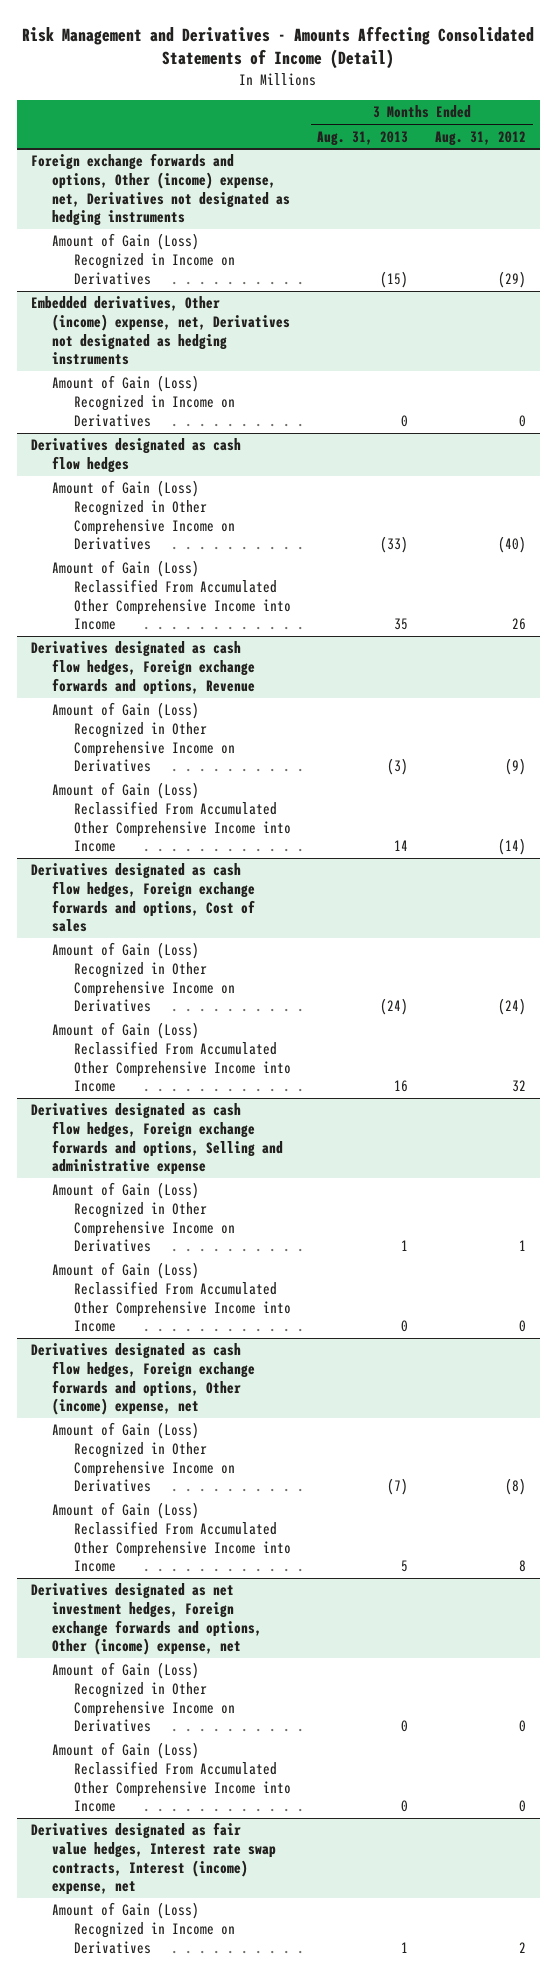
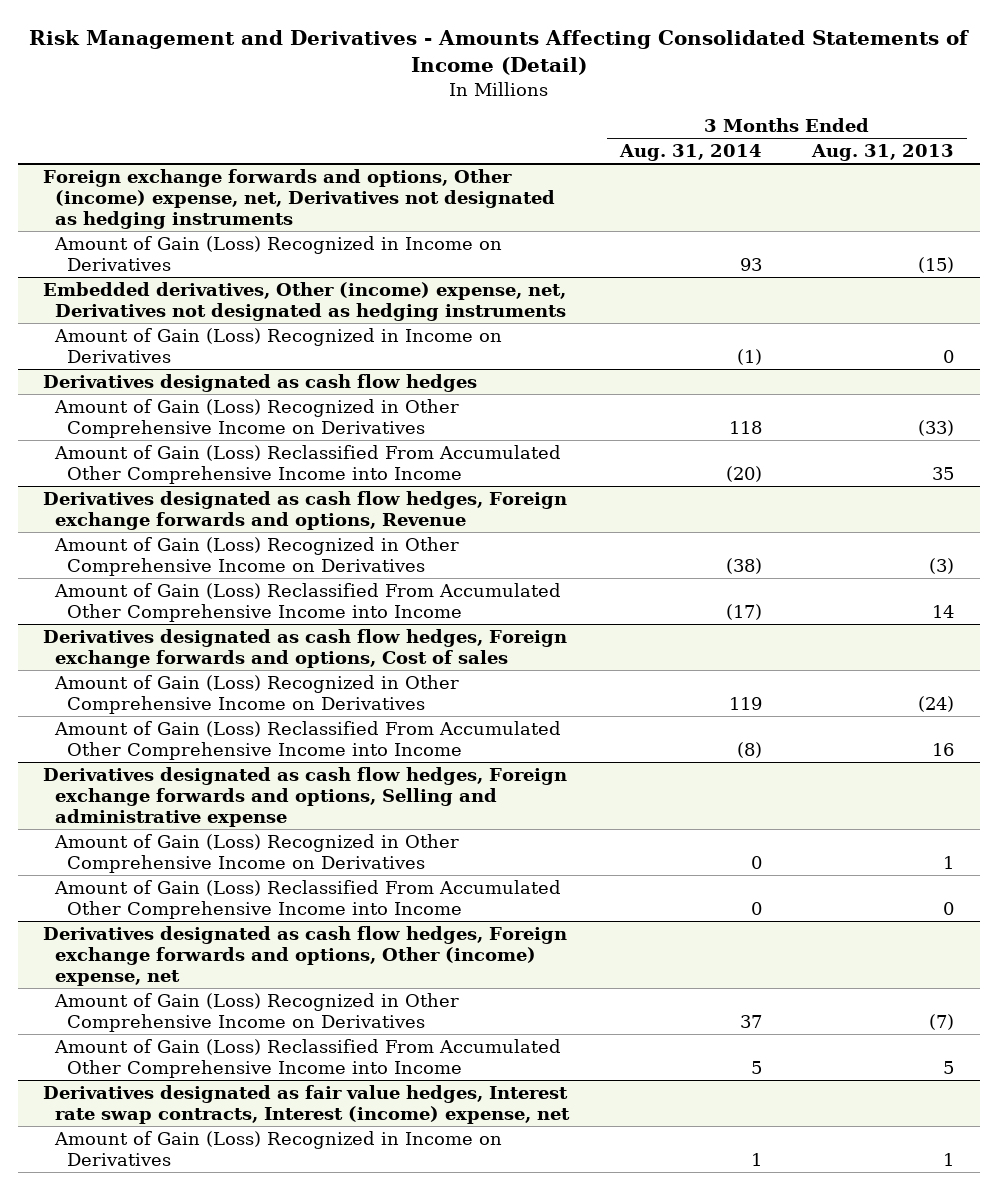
- | 3 Months Ended Aug. 31, 2013 | 3 Months Ended Aug. 31, 2012
+ | 3 Months Ended Aug. 31, 2014 | 3 Months Ended Aug. 31, 2013
- Derivatives designated as net investment hedges, Foreign exchange forwards and options, Other (income) expense, net
- Amount of Gain (Loss) Recognized in Other Comprehensive Income on Derivatives | 0 | 0
- Amount of Gain (Loss) Reclassified From Accumulated Other Comprehensive Income into Income | 0 | 0

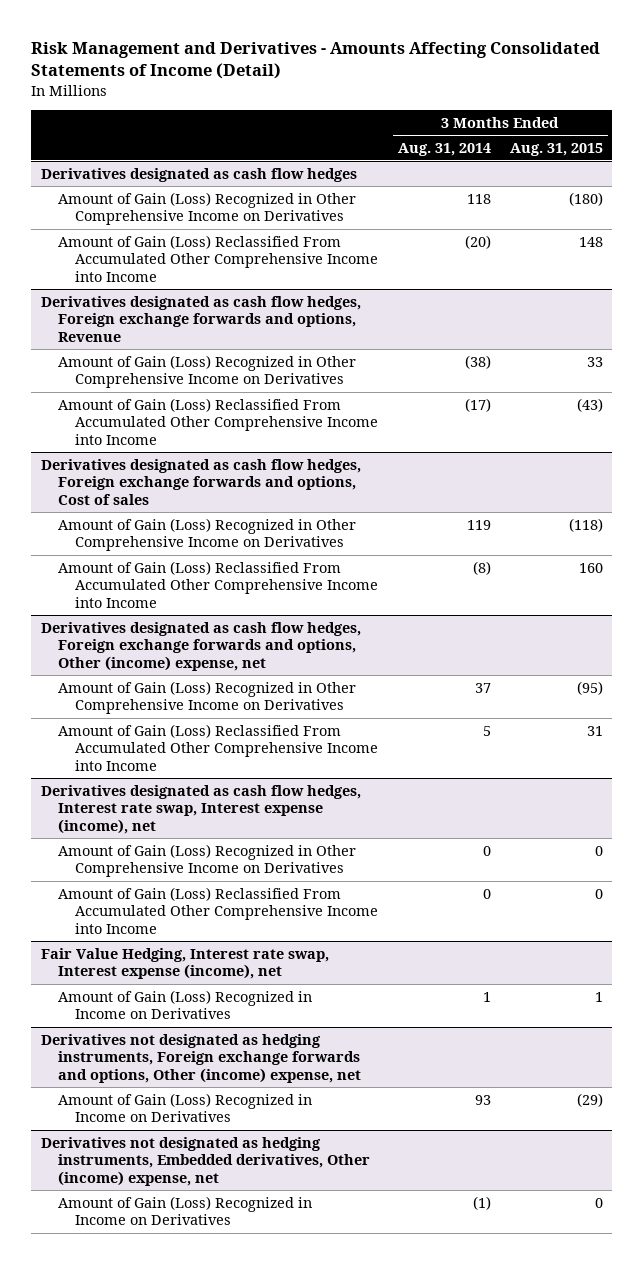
- | 3 Months Ended Aug. 31, 2014 | 3 Months Ended Aug. 31, 2013
+ | 3 Months Ended Aug. 31, 2014 | 3 Months Ended Aug. 31, 2015
- Foreign exchange forwards and options, Other (income) expense, net, Derivatives not designated as hedging instruments
- Amount of Gain (Loss) Recognized in Income on Derivatives | 93 | (15)
- Embedded derivatives, Other (income) expense, net, Derivatives not designated as hedging instruments
- Amount of Gain (Loss) Recognized in Income on Derivatives | (1) | 0
- Derivatives designated as cash flow hedges, Foreign exchange forwards and options, Selling and administrative expense
- Amount of Gain (Loss) Recognized in Other Comprehensive Income on Derivatives | 0 | 1
- Amount of Gain (Loss) Reclassified From Accumulated Other Comprehensive Income into Income | 0 | 0
- Derivatives designated as fair value hedges, Interest rate swap contracts, Interest (income) expense, net
+ Derivatives designated as cash flow hedges, Interest rate swap, Interest expense (income), net
+ Amount of Gain (Loss) Recognized in Other Comprehensive Income on Derivatives | 0 | 0
+ Amount of Gain (Loss) Reclassified From Accumulated Other Comprehensive Income into Income | 0 | 0
+ Fair Value Hedging, Interest rate swap, Interest expense (income), net
+ Derivatives not designated as hedging instruments, Foreign exchange forwards and options, Other (income) expense, net
+ Amount of Gain (Loss) Recognized in Income on Derivatives | 93 | (29)
+ Derivatives not designated as hedging instruments, Embedded derivatives, Other (income) expense, net
+ Amount of Gain (Loss) Recognized in Income on Derivatives | (1) | 0

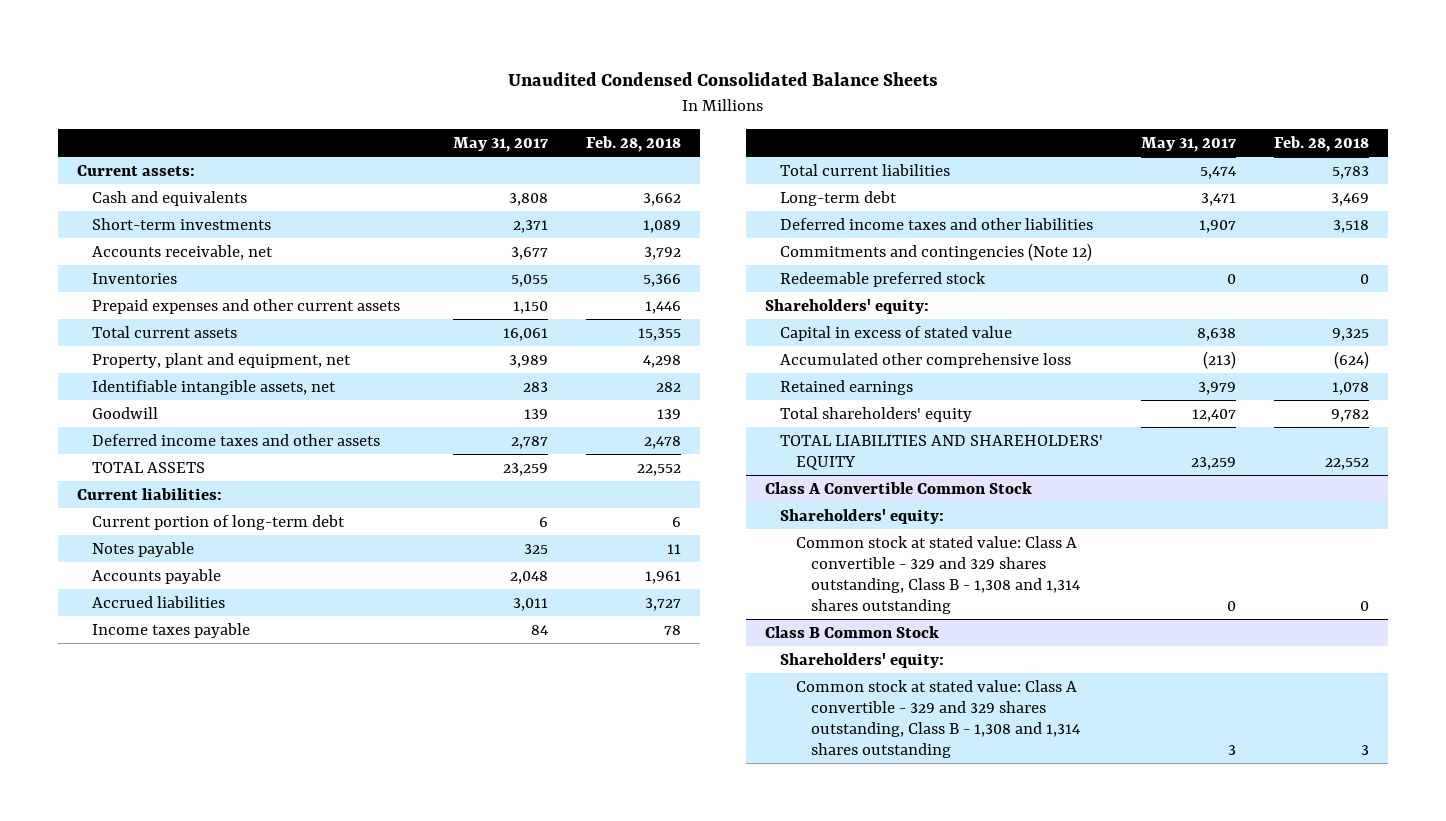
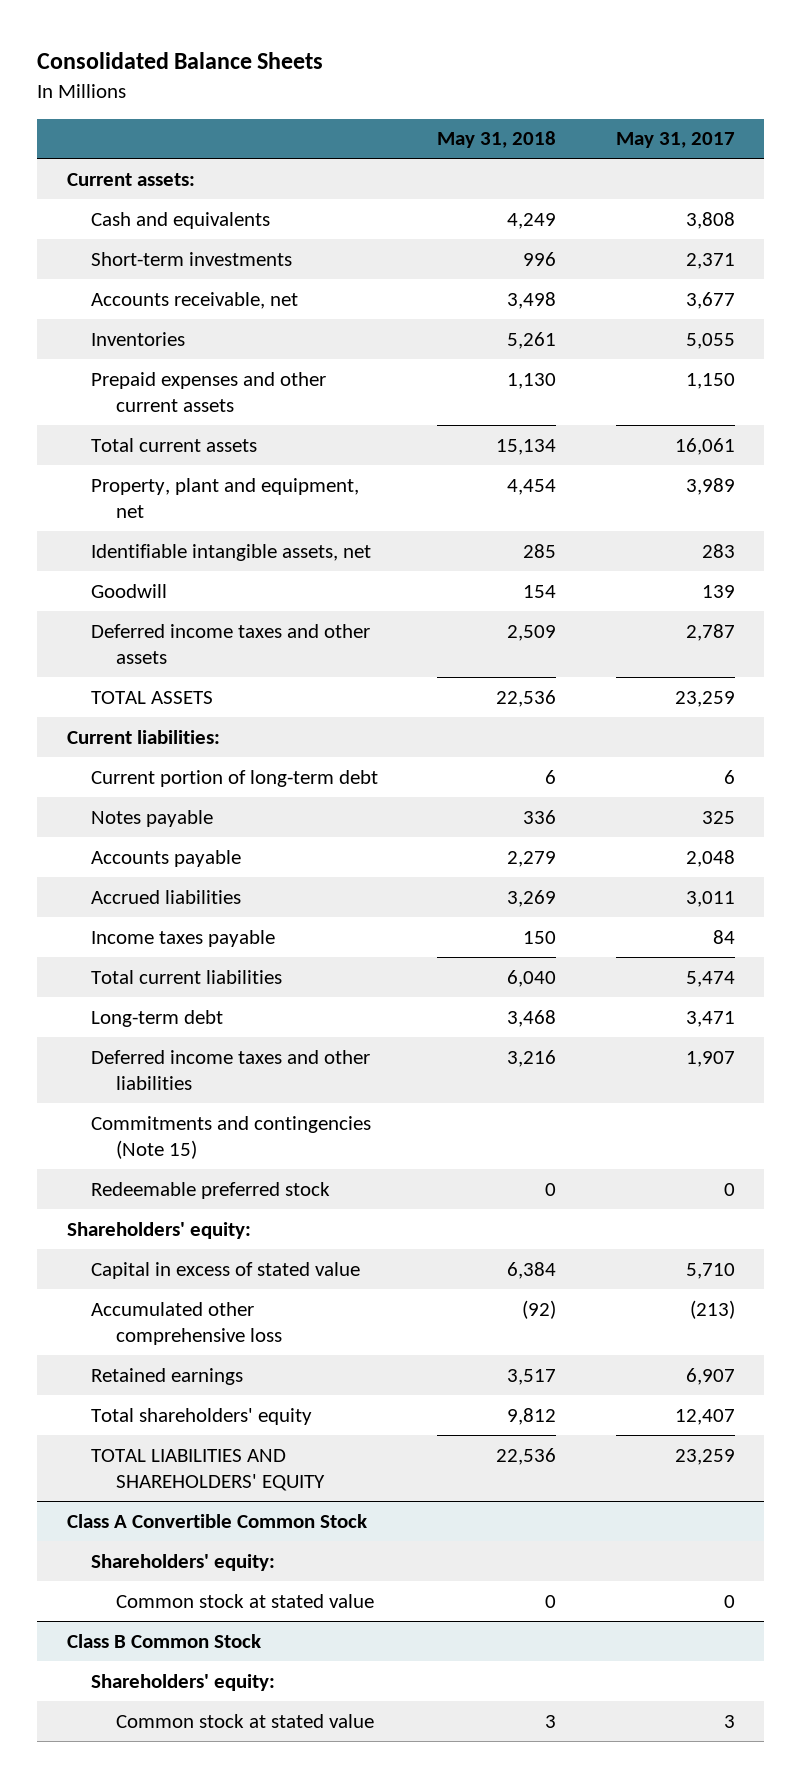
- Unaudited Condensed Consolidated Balance Sheets
+ Consolidated Balance Sheets
- | May 31, 2017 | Feb. 28, 2018
+ | May 31, 2018 | May 31, 2017
- Commitments and contingencies (Note 12)
+ Commitments and contingencies (Note 15)
- Capital in excess of stated value | 8,638 | 9,325
+ Capital in excess of stated value | 6,384 | 5,710
- Retained earnings | 3,979 | 1,078
+ Retained earnings | 3,517 | 6,907
@ Class A Convertible Common Stock
- Common stock at stated value: Class A convertible - 329 and 329 shares outstanding, Class B - 1,308 and 1,314 shares outstanding | 0 | 0
+ Common stock at stated value | 0 | 0
@ Class B Common Stock
- Common stock at stated value: Class A convertible - 329 and 329 shares outstanding, Class B - 1,308 and 1,314 shares outstanding | 3 | 3
+ Common stock at stated value | 3 | 3

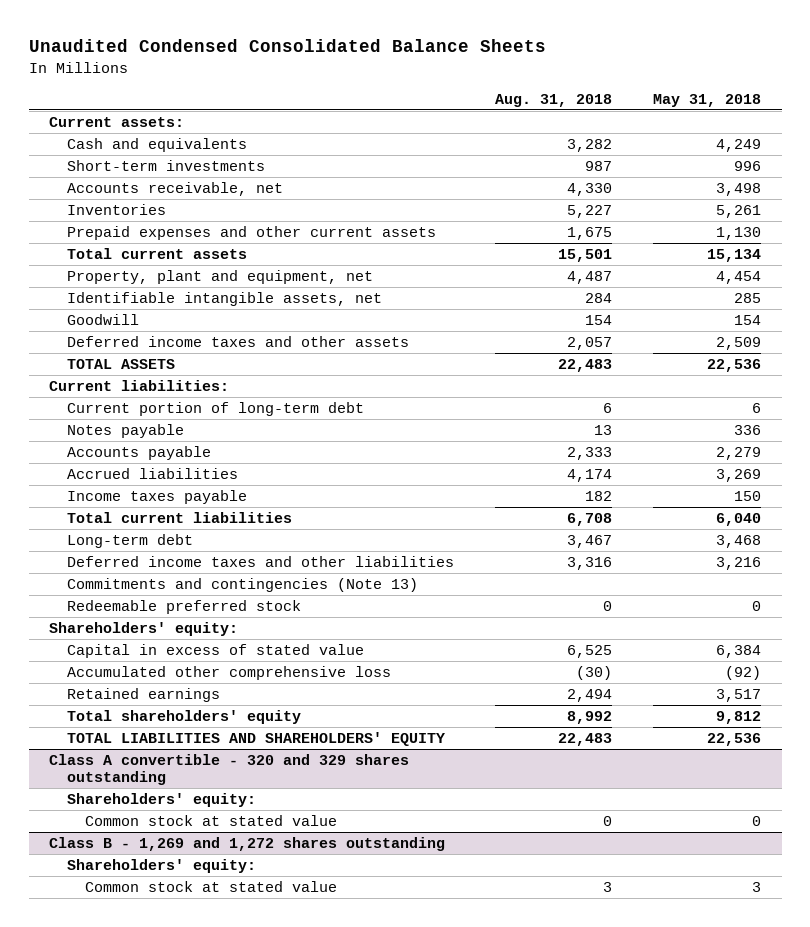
- Consolidated Balance Sheets
+ Unaudited Condensed Consolidated Balance Sheets
- | May 31, 2018 | May 31, 2017
+ | Aug. 31, 2018 | May 31, 2018
- Commitments and contingencies (Note 15)
+ Commitments and contingencies (Note 13)
- Class A Convertible Common Stock
+ Class A convertible - 320 and 329 shares outstanding
- Class B Common Stock
+ Class B - 1,269 and 1,272 shares outstanding

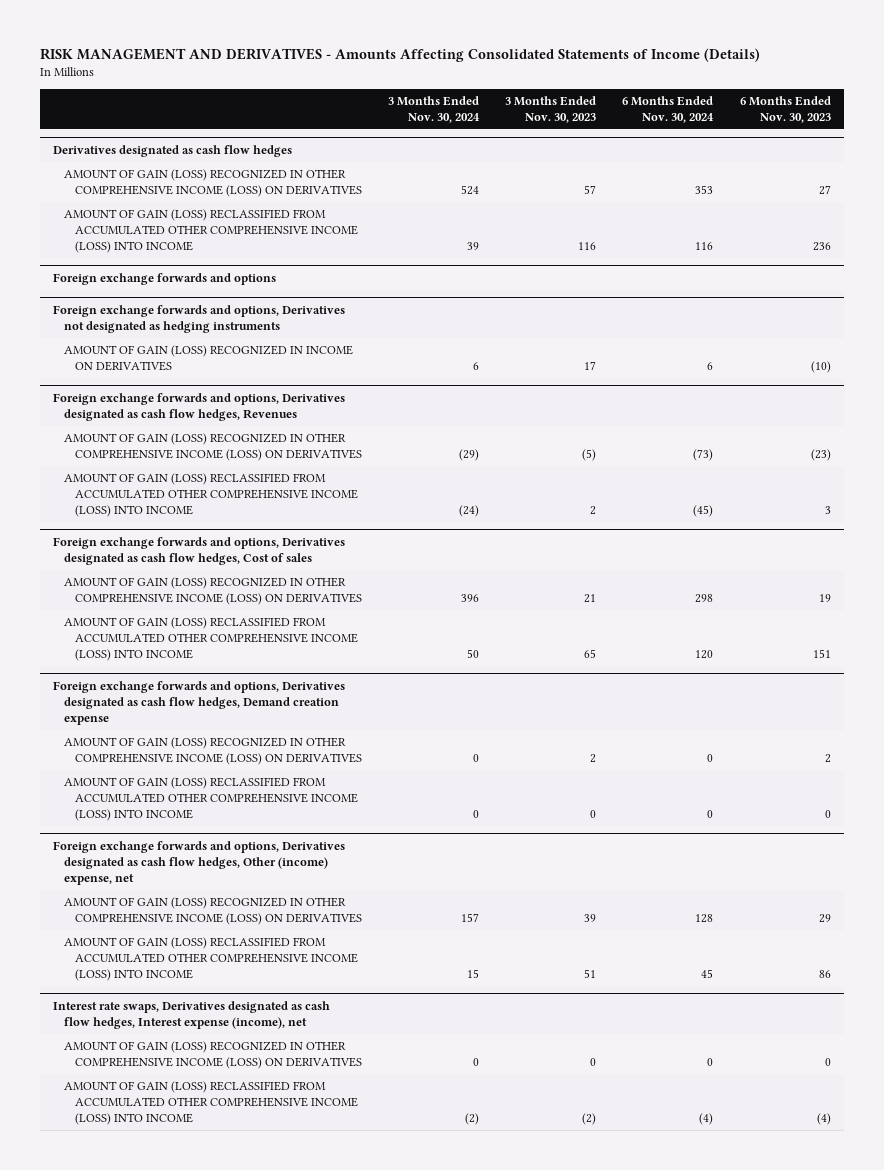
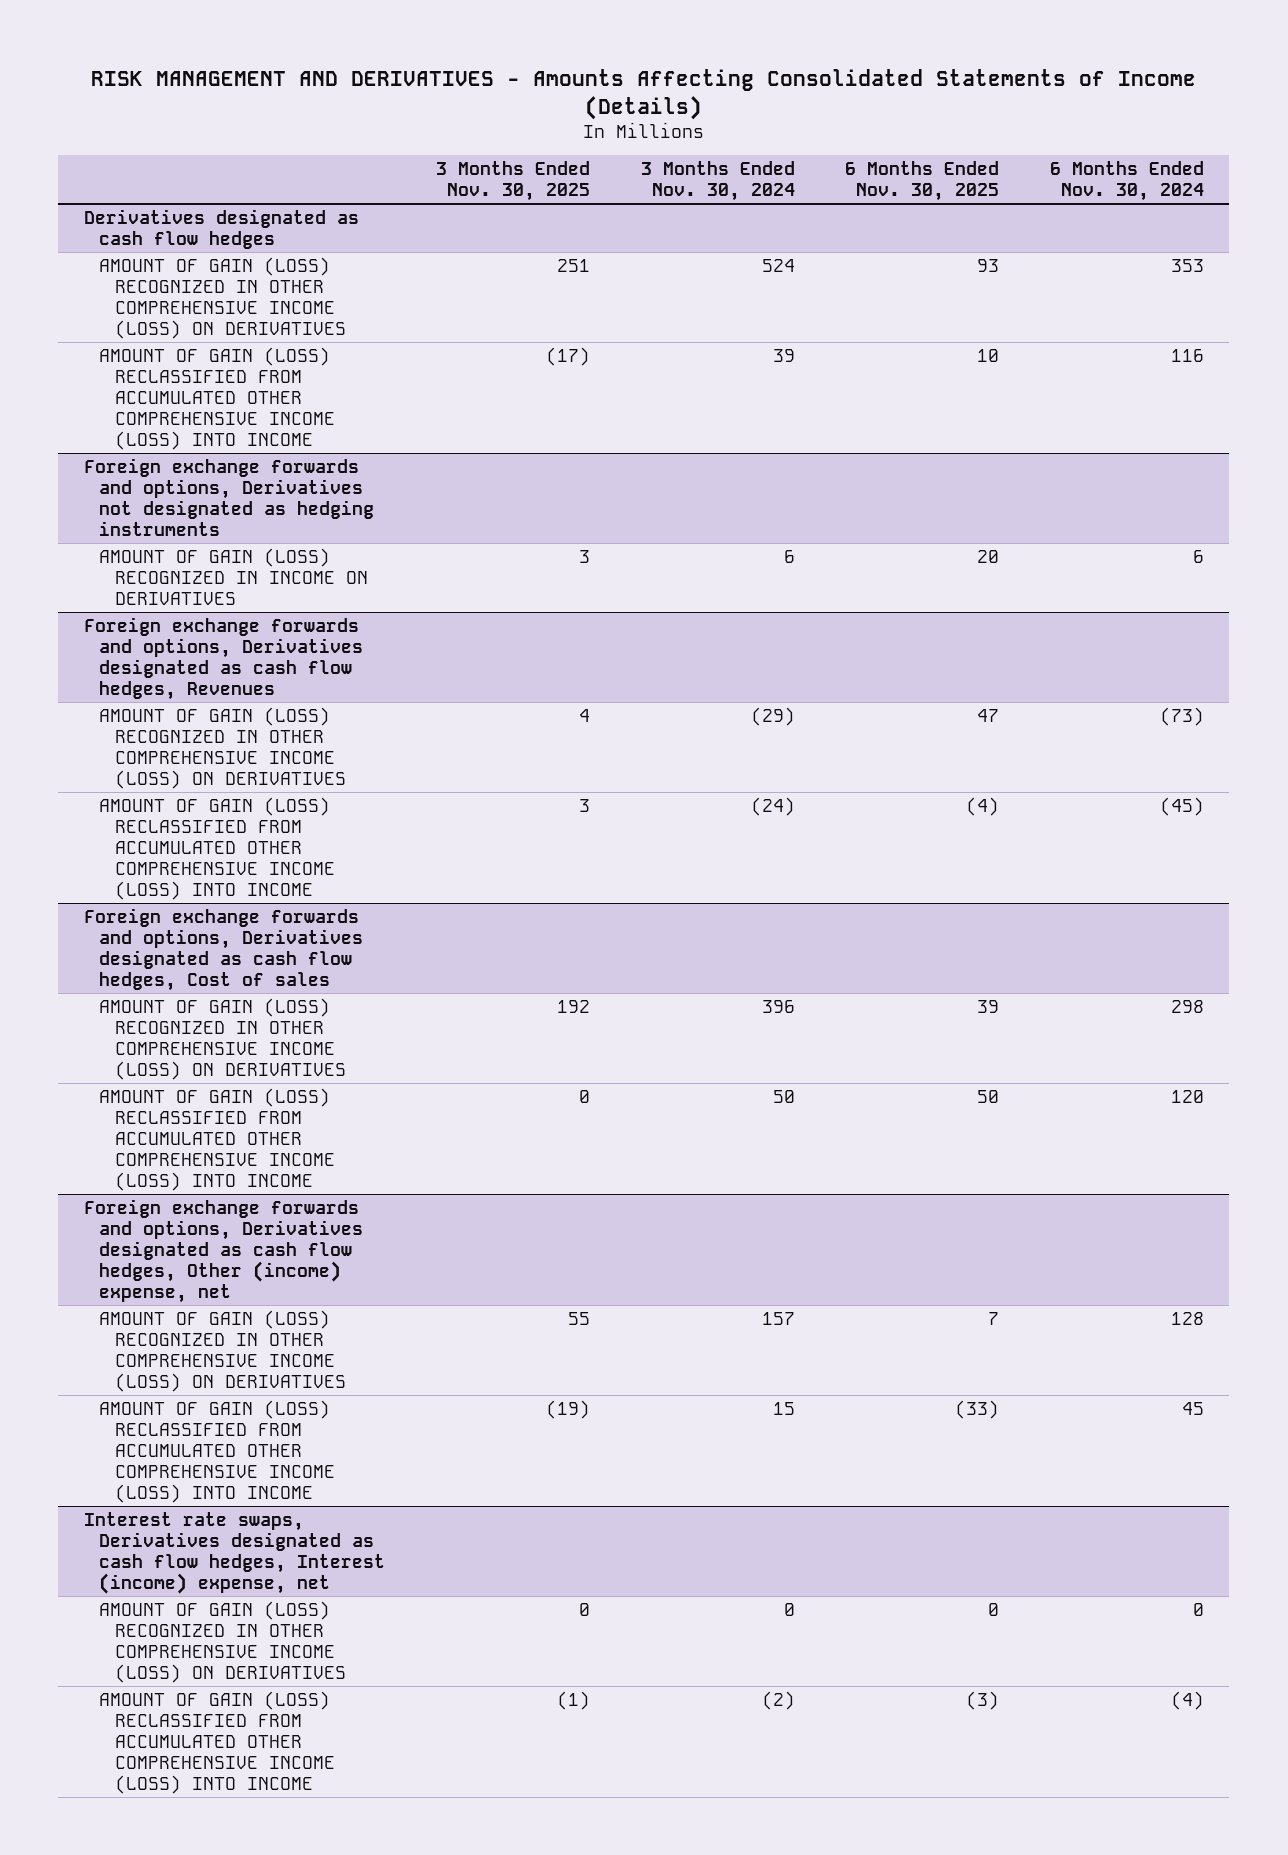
- | 3 Months Ended Nov. 30, 2024 | 3 Months Ended Nov. 30, 2023 | 6 Months Ended Nov. 30, 2024 | 6 Months Ended Nov. 30, 2023
+ | 3 Months Ended Nov. 30, 2025 | 3 Months Ended Nov. 30, 2024 | 6 Months Ended Nov. 30, 2025 | 6 Months Ended Nov. 30, 2024
- Foreign exchange forwards and options
- Foreign exchange forwards and options, Derivatives designated as cash flow hedges, Demand creation expense
- AMOUNT OF GAIN (LOSS) RECOGNIZED IN OTHER COMPREHENSIVE INCOME (LOSS) ON DERIVATIVES | 0 | 2 | 0 | 2
- AMOUNT OF GAIN (LOSS) RECLASSIFIED FROM ACCUMULATED OTHER COMPREHENSIVE INCOME (LOSS) INTO INCOME | 0 | 0 | 0 | 0
- Interest rate swaps, Derivatives designated as cash flow hedges, Interest expense (income), net
+ Interest rate swaps, Derivatives designated as cash flow hedges, Interest (income) expense, net

